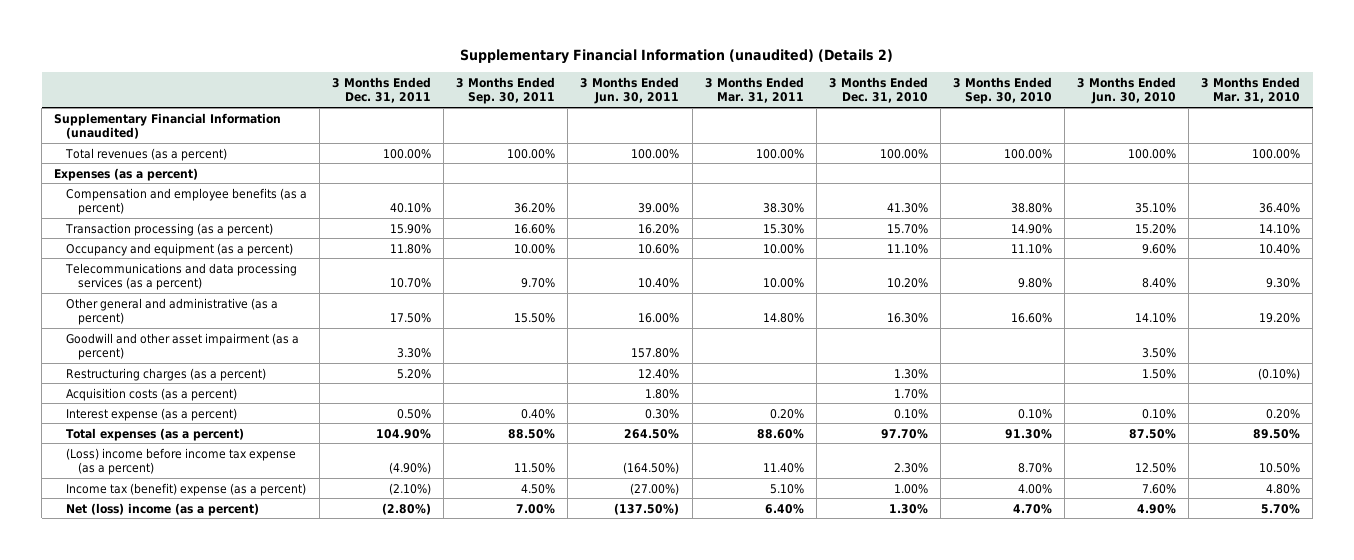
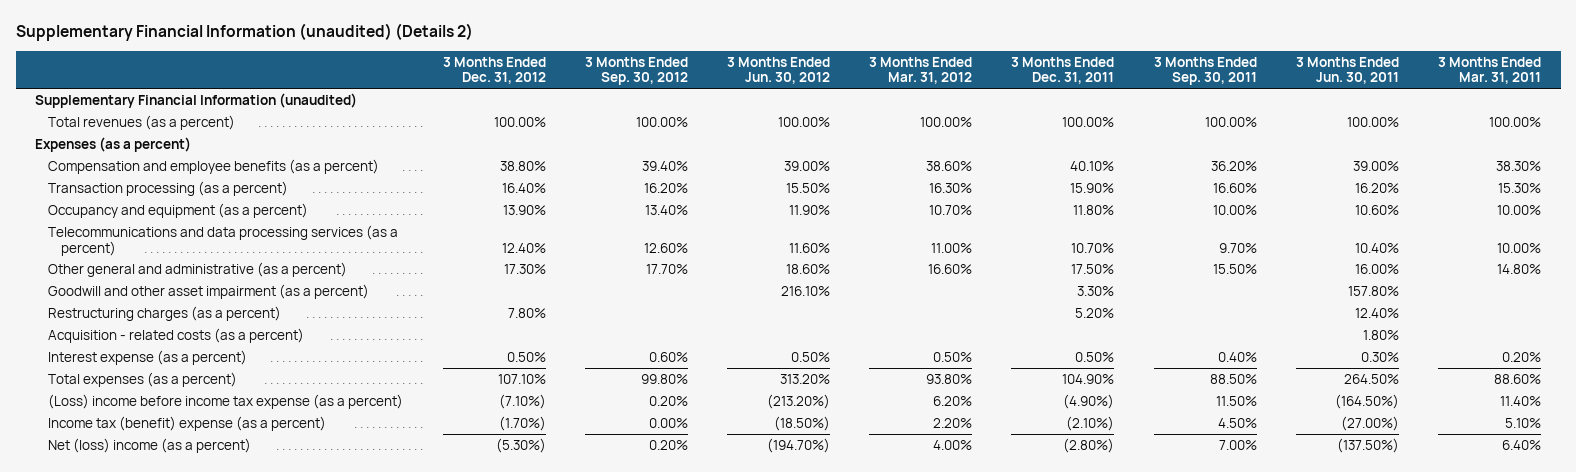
- | 3 Months Ended Dec. 31, 2011 | 3 Months Ended Sep. 30, 2011 | 3 Months Ended Jun. 30, 2011 | 3 Months Ended Mar. 31, 2011 | 3 Months Ended Dec. 31, 2010 | 3 Months Ended Sep. 30, 2010 | 3 Months Ended Jun. 30, 2010 | 3 Months Ended Mar. 31, 2010
+ | 3 Months Ended Dec. 31, 2012 | 3 Months Ended Sep. 30, 2012 | 3 Months Ended Jun. 30, 2012 | 3 Months Ended Mar. 31, 2012 | 3 Months Ended Dec. 31, 2011 | 3 Months Ended Sep. 30, 2011 | 3 Months Ended Jun. 30, 2011 | 3 Months Ended Mar. 31, 2011
- Acquisition costs (as a percent) | | | 1.80% | | 1.70% | | |
+ Acquisition - related costs (as a percent) | | | | | | | 1.80% |

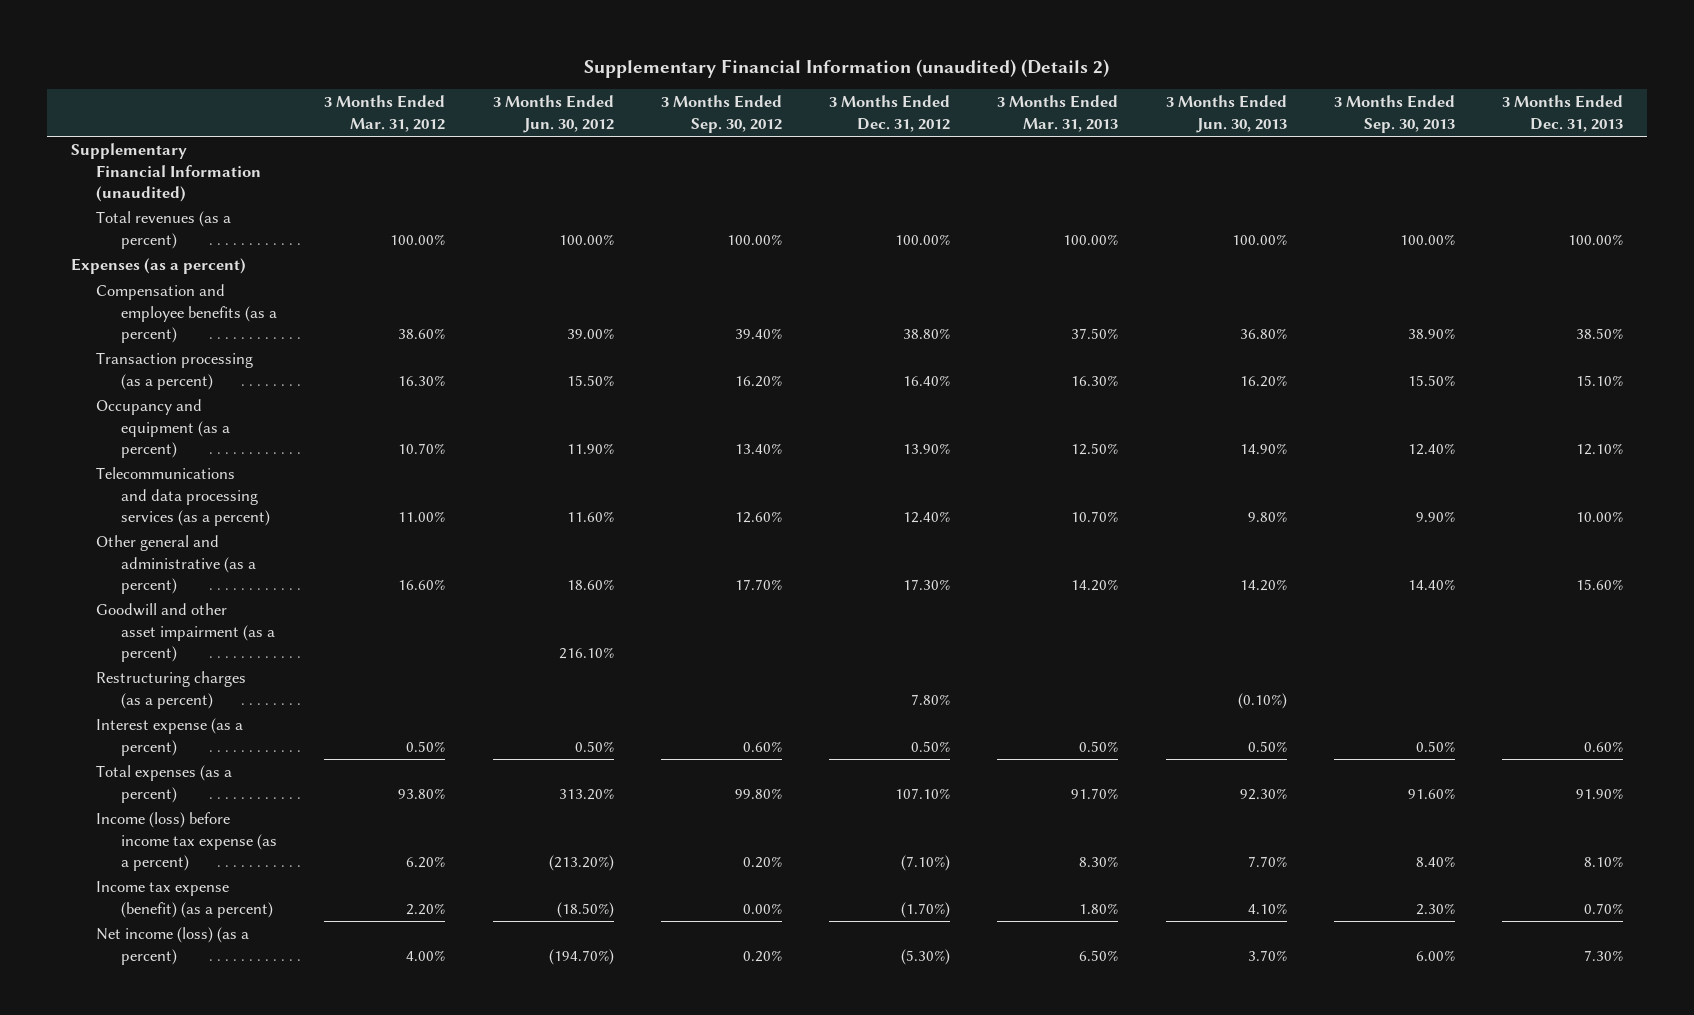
- | 3 Months Ended Dec. 31, 2012 | 3 Months Ended Sep. 30, 2012 | 3 Months Ended Jun. 30, 2012 | 3 Months Ended Mar. 31, 2012 | 3 Months Ended Dec. 31, 2011 | 3 Months Ended Sep. 30, 2011 | 3 Months Ended Jun. 30, 2011 | 3 Months Ended Mar. 31, 2011
+ | 3 Months Ended Mar. 31, 2012 | 3 Months Ended Jun. 30, 2012 | 3 Months Ended Sep. 30, 2012 | 3 Months Ended Dec. 31, 2012 | 3 Months Ended Mar. 31, 2013 | 3 Months Ended Jun. 30, 2013 | 3 Months Ended Sep. 30, 2013 | 3 Months Ended Dec. 31, 2013
- Acquisition - related costs (as a percent) | | | | | | | 1.80% |
- (Loss) income before income tax expense (as a percent) | (7.10%) | 0.20% | (213.20%) | 6.20% | (4.90%) | 11.50% | (164.50%) | 11.40%
- Income tax (benefit) expense (as a percent) | (1.70%) | 0.00% | (18.50%) | 2.20% | (2.10%) | 4.50% | (27.00%) | 5.10%
- Net (loss) income (as a percent) | (5.30%) | 0.20% | (194.70%) | 4.00% | (2.80%) | 7.00% | (137.50%) | 6.40%
+ Income (loss) before income tax expense (as a percent) | 6.20% | (213.20%) | 0.20% | (7.10%) | 8.30% | 7.70% | 8.40% | 8.10%
+ Income tax expense (benefit) (as a percent) | 2.20% | (18.50%) | 0.00% | (1.70%) | 1.80% | 4.10% | 2.30% | 0.70%
+ Net income (loss) (as a percent) | 4.00% | (194.70%) | 0.20% | (5.30%) | 6.50% | 3.70% | 6.00% | 7.30%

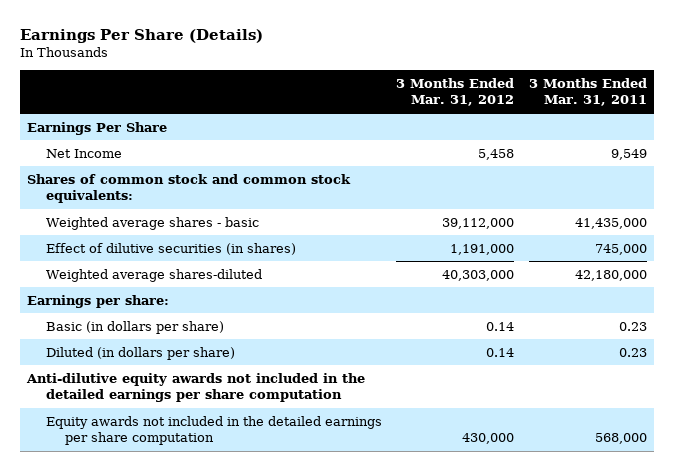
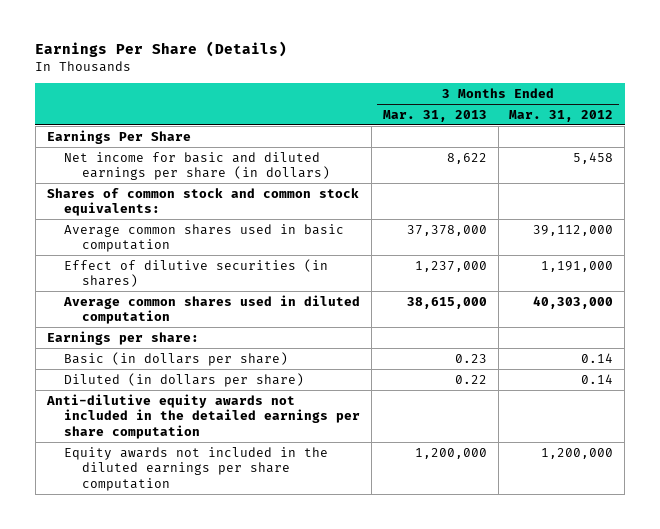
- | 3 Months Ended Mar. 31, 2012 | 3 Months Ended Mar. 31, 2011
+ | 3 Months Ended Mar. 31, 2013 | 3 Months Ended Mar. 31, 2012
- Net Income | 5,458 | 9,549
+ Net income for basic and diluted earnings per share (in dollars) | 8,622 | 5,458
- Weighted average shares - basic | 39,112,000 | 41,435,000
+ Average common shares used in basic computation | 37,378,000 | 39,112,000
- Weighted average shares-diluted | 40,303,000 | 42,180,000
+ Average common shares used in diluted computation | 38,615,000 | 40,303,000
- Equity awards not included in the detailed earnings per share computation | 430,000 | 568,000
+ Equity awards not included in the diluted earnings per share computation | 1,200,000 | 1,200,000

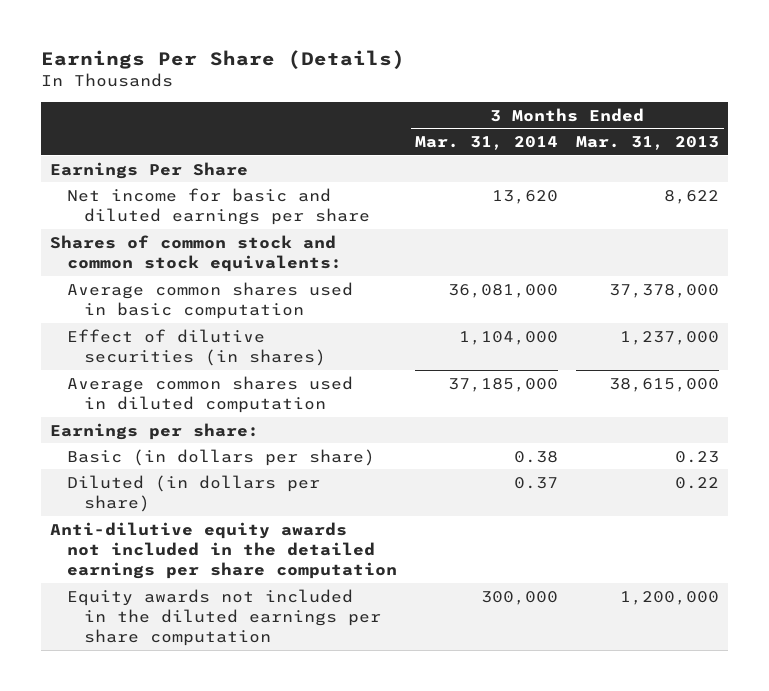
- | 3 Months Ended Mar. 31, 2013 | 3 Months Ended Mar. 31, 2012
+ | 3 Months Ended Mar. 31, 2014 | 3 Months Ended Mar. 31, 2013
- Net income for basic and diluted earnings per share (in dollars) | 8,622 | 5,458
+ Net income for basic and diluted earnings per share | 13,620 | 8,622

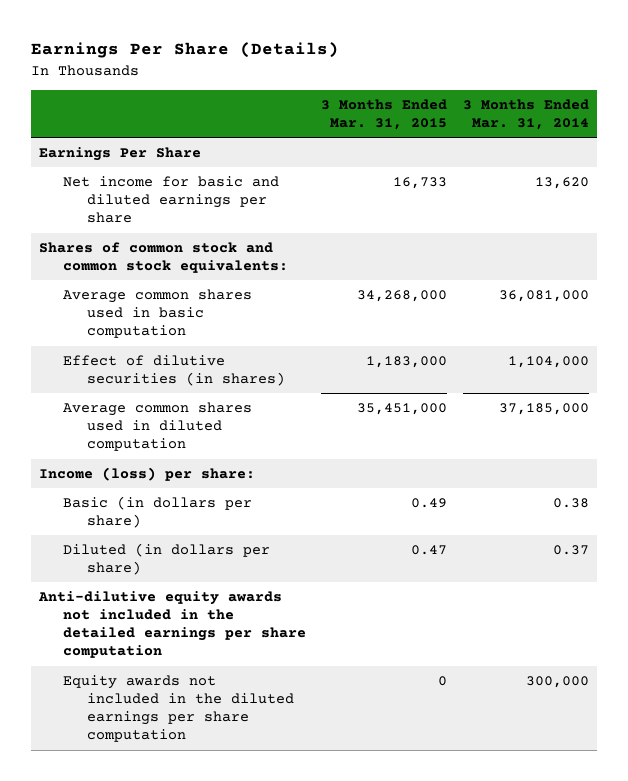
- | 3 Months Ended Mar. 31, 2014 | 3 Months Ended Mar. 31, 2013
+ | 3 Months Ended Mar. 31, 2015 | 3 Months Ended Mar. 31, 2014
- Earnings per share:
+ Income (loss) per share:

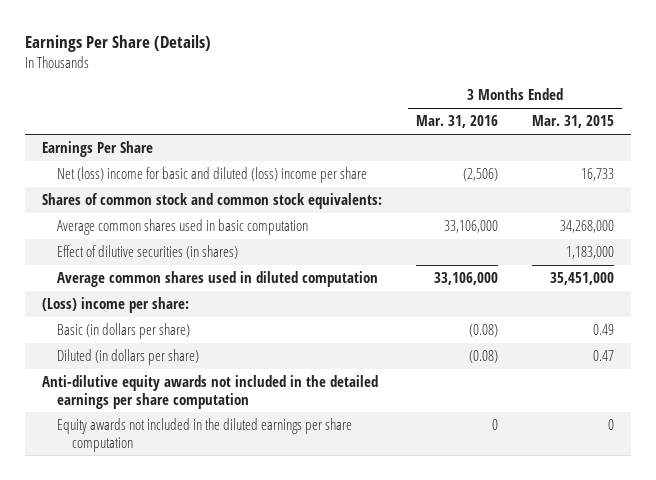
- | 3 Months Ended Mar. 31, 2015 | 3 Months Ended Mar. 31, 2014
+ | 3 Months Ended Mar. 31, 2016 | 3 Months Ended Mar. 31, 2015
- Net income for basic and diluted earnings per share | 16,733 | 13,620
+ Net (loss) income for basic and diluted (loss) income per share | (2,506) | 16,733
- Income (loss) per share:
+ (Loss) income per share:

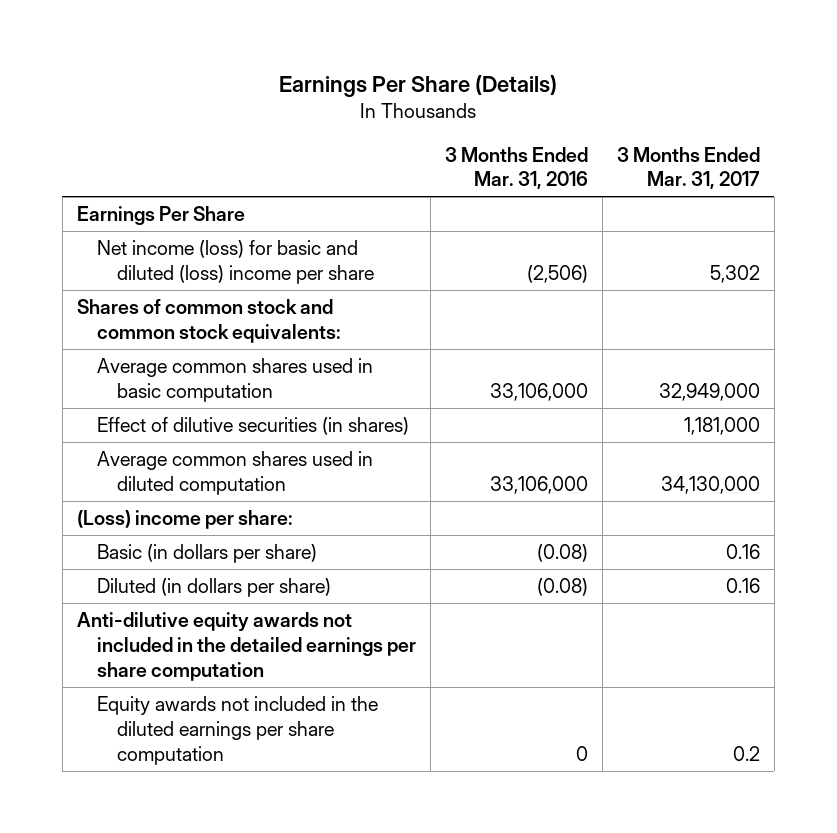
- | 3 Months Ended Mar. 31, 2016 | 3 Months Ended Mar. 31, 2015
+ | 3 Months Ended Mar. 31, 2016 | 3 Months Ended Mar. 31, 2017
- Net (loss) income for basic and diluted (loss) income per share | (2,506) | 16,733
+ Net income (loss) for basic and diluted (loss) income per share | (2,506) | 5,302

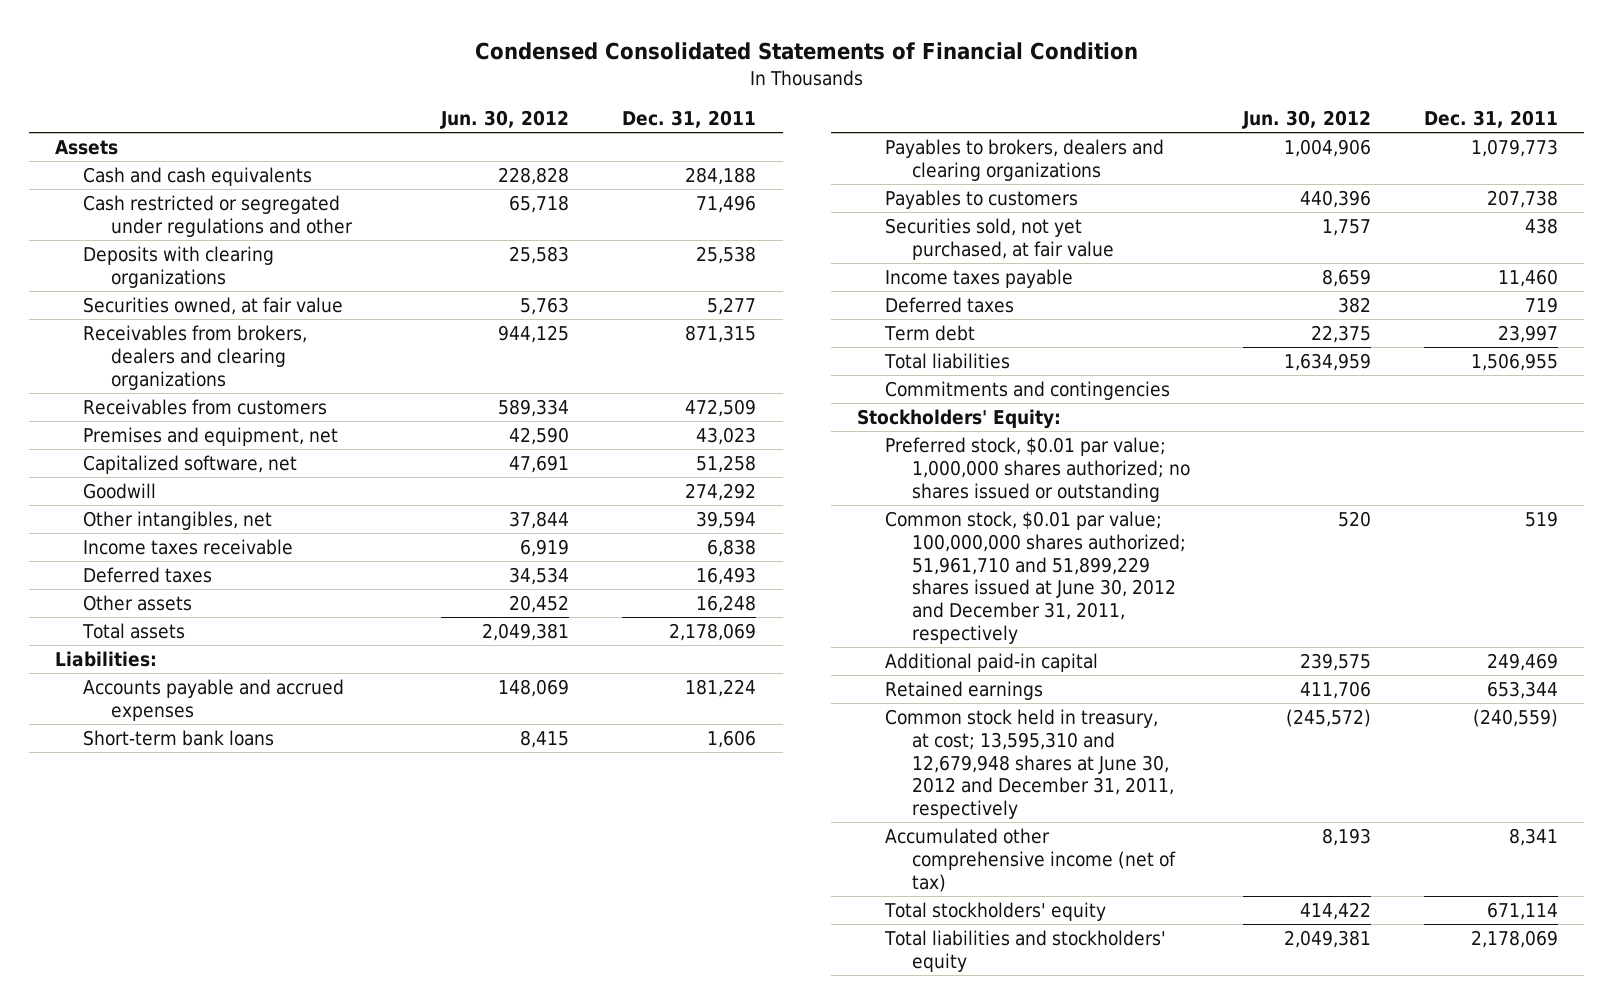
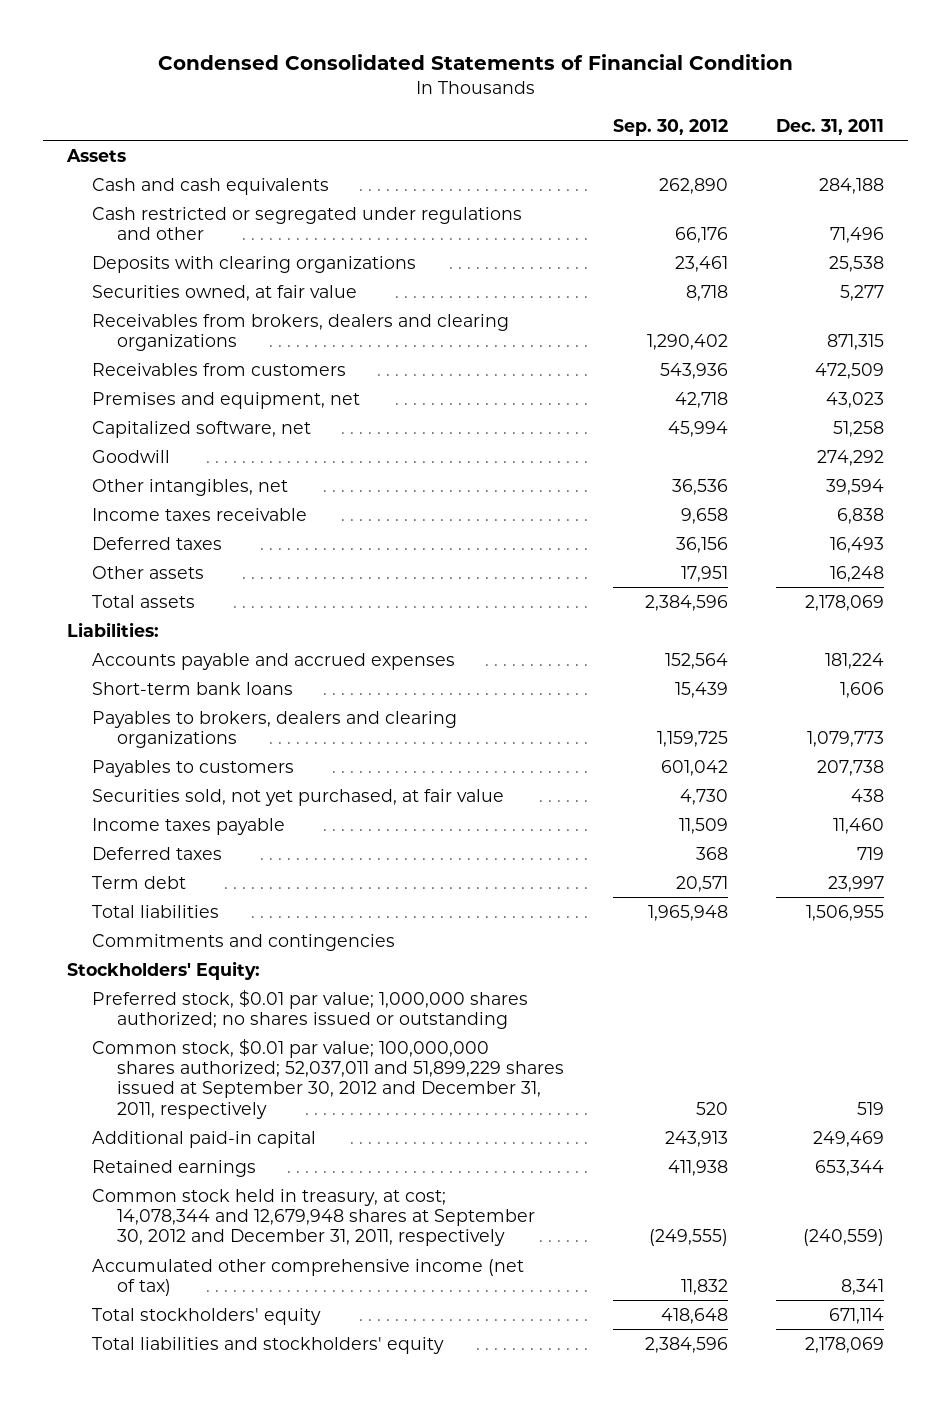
- | Jun. 30, 2012 | Dec. 31, 2011
+ | Sep. 30, 2012 | Dec. 31, 2011
- Common stock, $0.01 par value; 100,000,000 shares authorized; 51,961,710 and 51,899,229 shares issued at June 30, 2012 and December 31, 2011, respectively | 520 | 519
+ Common stock, $0.01 par value; 100,000,000 shares authorized; 52,037,011 and 51,899,229 shares issued at September 30, 2012 and December 31, 2011, respectively | 520 | 519
- Common stock held in treasury, at cost; 13,595,310 and 12,679,948 shares at June 30, 2012 and December 31, 2011, respectively | (245,572) | (240,559)
+ Common stock held in treasury, at cost; 14,078,344 and 12,679,948 shares at September 30, 2012 and December 31, 2011, respectively | (249,555) | (240,559)

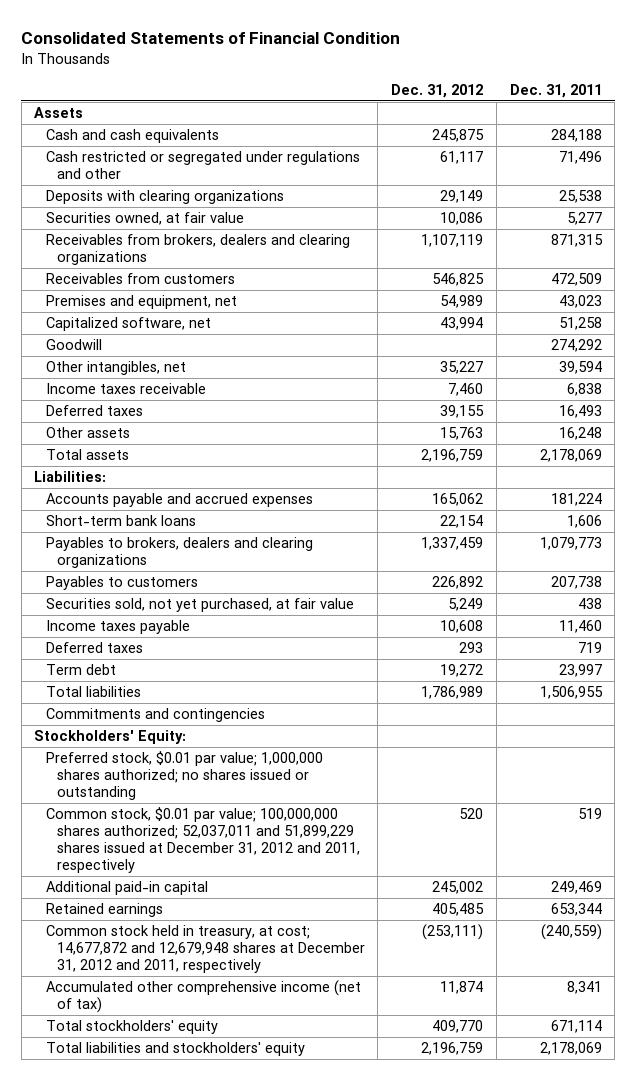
- Condensed Consolidated Statements of Financial Condition
+ Consolidated Statements of Financial Condition
- | Sep. 30, 2012 | Dec. 31, 2011
+ | Dec. 31, 2012 | Dec. 31, 2011
- Common stock, $0.01 par value; 100,000,000 shares authorized; 52,037,011 and 51,899,229 shares issued at September 30, 2012 and December 31, 2011, respectively | 520 | 519
+ Common stock, $0.01 par value; 100,000,000 shares authorized; 52,037,011 and 51,899,229 shares issued at December 31, 2012 and 2011, respectively | 520 | 519
- Common stock held in treasury, at cost; 14,078,344 and 12,679,948 shares at September 30, 2012 and December 31, 2011, respectively | (249,555) | (240,559)
+ Common stock held in treasury, at cost; 14,677,872 and 12,679,948 shares at December 31, 2012 and 2011, respectively | (253,111) | (240,559)

